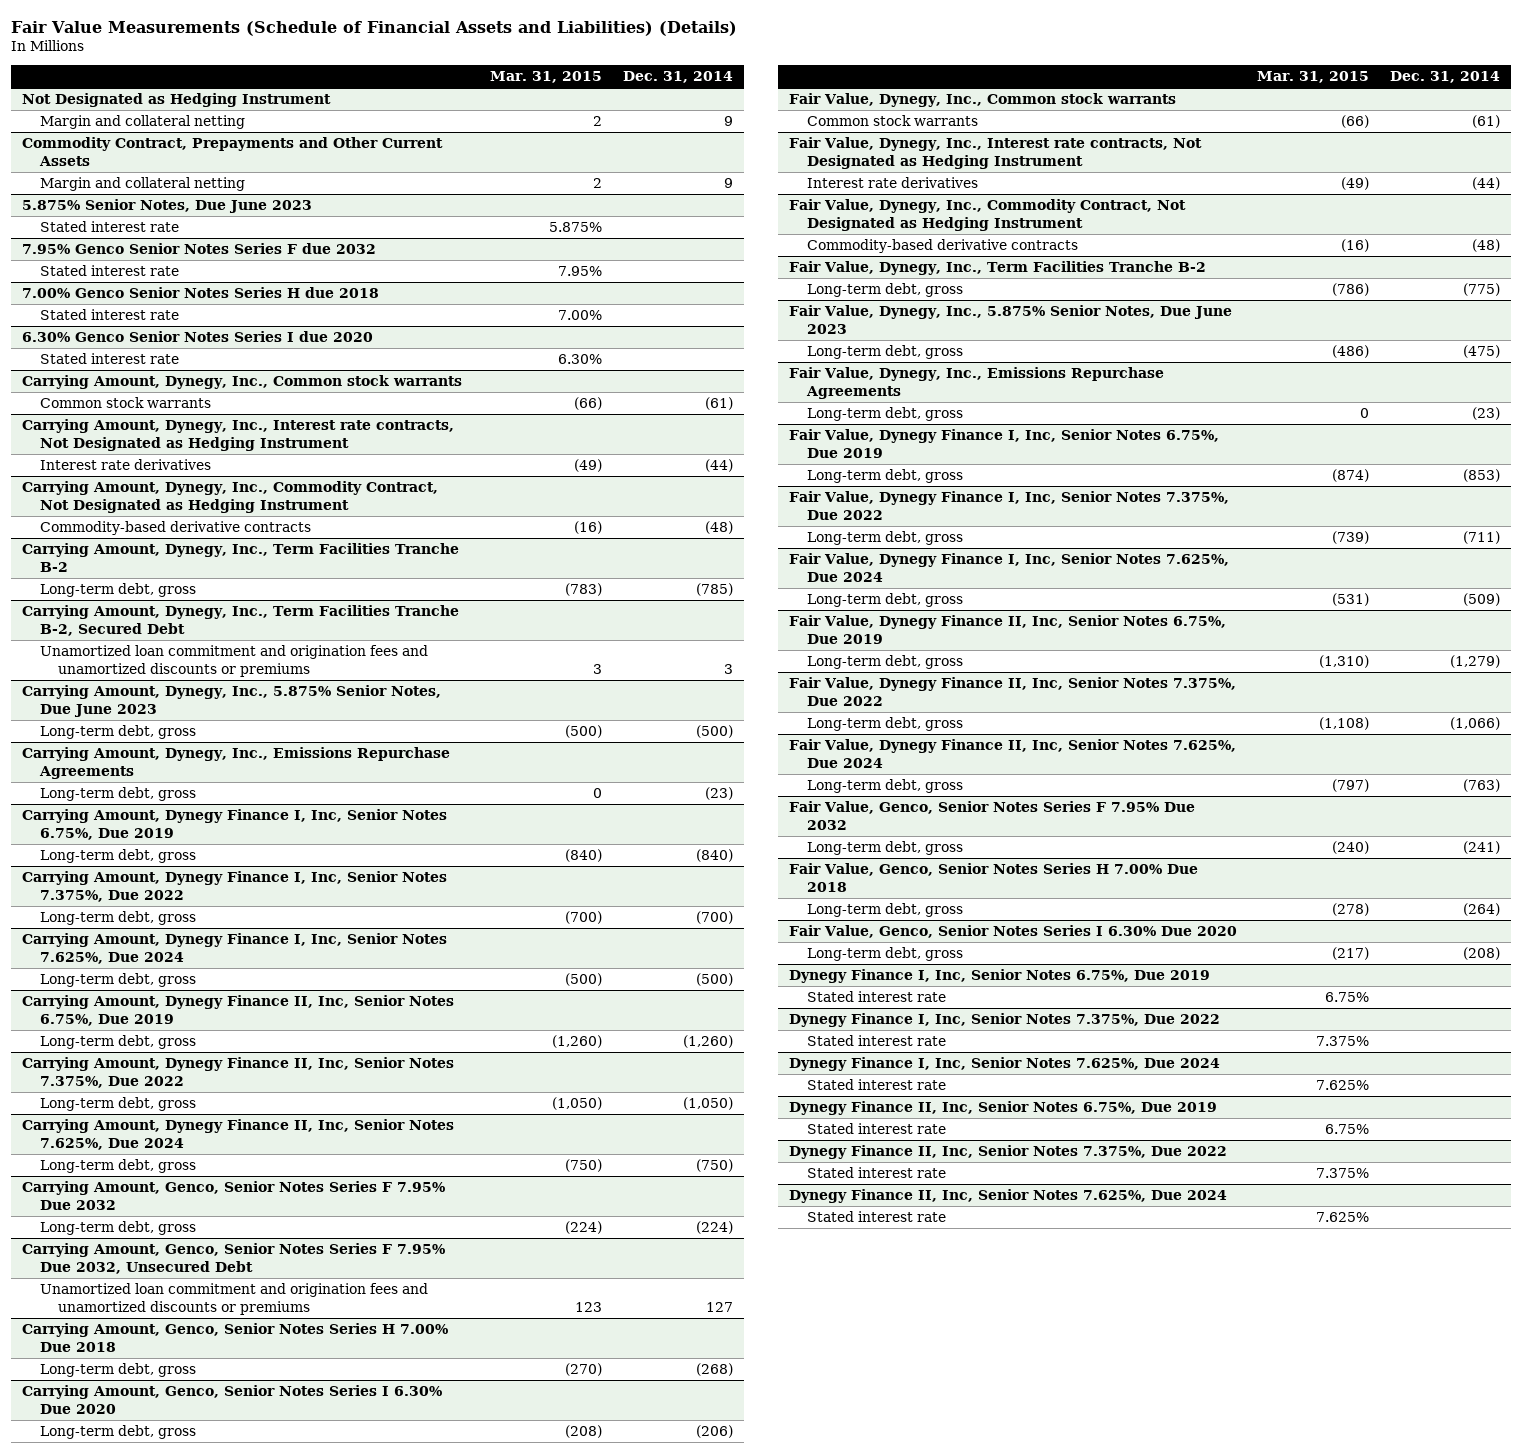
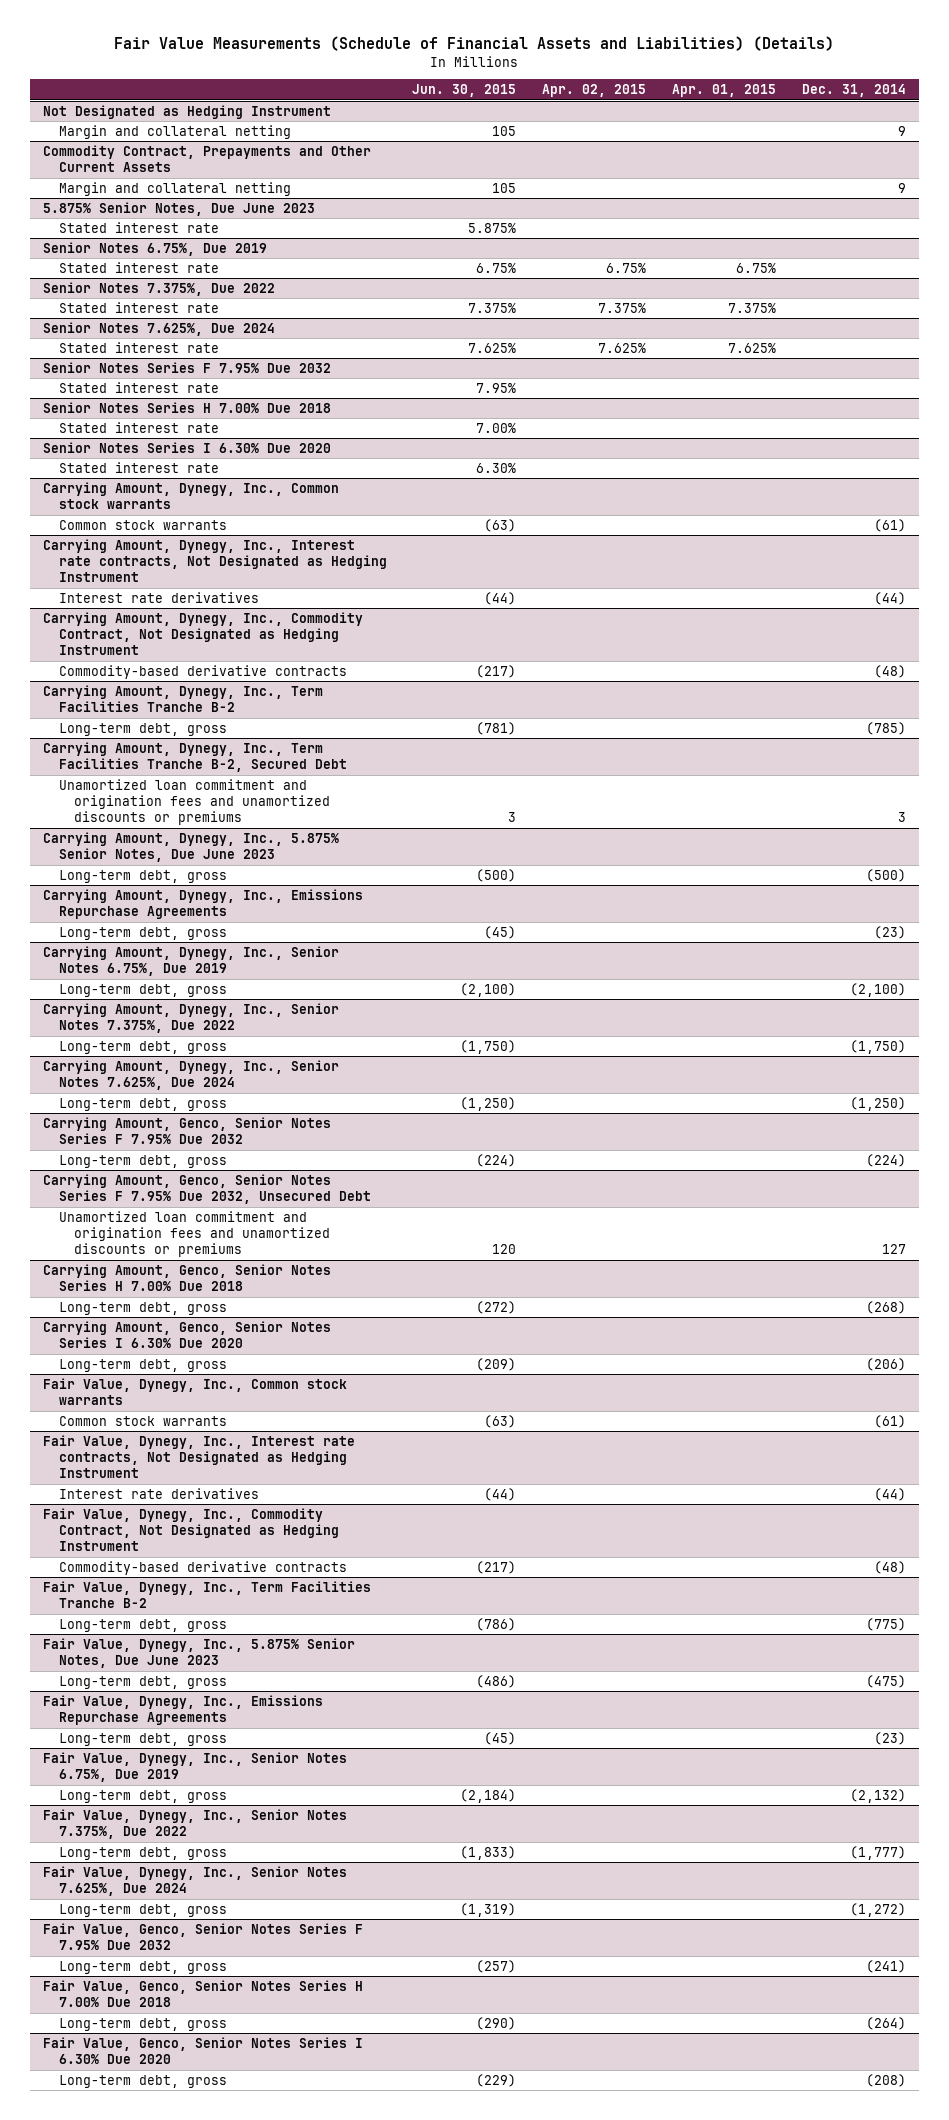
- | Mar. 31, 2015 | Dec. 31, 2014
+ | Jun. 30, 2015 | Apr. 02, 2015 | Apr. 01, 2015 | Dec. 31, 2014
- 7.95% Genco Senior Notes Series F due 2032
+ Senior Notes 6.75%, Due 2019
- 7.00% Genco Senior Notes Series H due 2018
+ Senior Notes 7.375%, Due 2022
- 6.30% Genco Senior Notes Series I due 2020
+ Senior Notes 7.625%, Due 2024
+ Senior Notes Series F 7.95% Due 2032
+ Stated interest rate | 7.95% | | |
+ Senior Notes Series H 7.00% Due 2018
+ Stated interest rate | 7.00% | | |
+ Senior Notes Series I 6.30% Due 2020
+ Stated interest rate | 6.30% | | |
- Carrying Amount, Dynegy Finance I, Inc, Senior Notes 6.75%, Due 2019
- Long-term debt, gross | (840) | (840)
- Carrying Amount, Dynegy Finance I, Inc, Senior Notes 7.375%, Due 2022
- Long-term debt, gross | (700) | (700)
- Carrying Amount, Dynegy Finance I, Inc, Senior Notes 7.625%, Due 2024
- Long-term debt, gross | (500) | (500)
- Carrying Amount, Dynegy Finance II, Inc, Senior Notes 6.75%, Due 2019
- Long-term debt, gross | (1,260) | (1,260)
- Carrying Amount, Dynegy Finance II, Inc, Senior Notes 7.375%, Due 2022
- Long-term debt, gross | (1,050) | (1,050)
- Carrying Amount, Dynegy Finance II, Inc, Senior Notes 7.625%, Due 2024
- Long-term debt, gross | (750) | (750)
+ Carrying Amount, Dynegy, Inc., Senior Notes 6.75%, Due 2019
+ Long-term debt, gross | (2,100) | | | (2,100)
+ Carrying Amount, Dynegy, Inc., Senior Notes 7.375%, Due 2022
+ Long-term debt, gross | (1,750) | | | (1,750)
+ Carrying Amount, Dynegy, Inc., Senior Notes 7.625%, Due 2024
+ Long-term debt, gross | (1,250) | | | (1,250)
- Fair Value, Dynegy Finance I, Inc, Senior Notes 6.75%, Due 2019
- Long-term debt, gross | (874) | (853)
- Fair Value, Dynegy Finance I, Inc, Senior Notes 7.375%, Due 2022
- Long-term debt, gross | (739) | (711)
- Fair Value, Dynegy Finance I, Inc, Senior Notes 7.625%, Due 2024
- Long-term debt, gross | (531) | (509)
- Fair Value, Dynegy Finance II, Inc, Senior Notes 6.75%, Due 2019
- Long-term debt, gross | (1,310) | (1,279)
- Fair Value, Dynegy Finance II, Inc, Senior Notes 7.375%, Due 2022
- Long-term debt, gross | (1,108) | (1,066)
- Fair Value, Dynegy Finance II, Inc, Senior Notes 7.625%, Due 2024
- Long-term debt, gross | (797) | (763)
+ Fair Value, Dynegy, Inc., Senior Notes 6.75%, Due 2019
+ Long-term debt, gross | (2,184) | | | (2,132)
+ Fair Value, Dynegy, Inc., Senior Notes 7.375%, Due 2022
+ Long-term debt, gross | (1,833) | | | (1,777)
+ Fair Value, Dynegy, Inc., Senior Notes 7.625%, Due 2024
+ Long-term debt, gross | (1,319) | | | (1,272)
- Dynegy Finance I, Inc, Senior Notes 6.75%, Due 2019
- Stated interest rate | 6.75% |
- Dynegy Finance I, Inc, Senior Notes 7.375%, Due 2022
- Stated interest rate | 7.375% |
- Dynegy Finance I, Inc, Senior Notes 7.625%, Due 2024
- Stated interest rate | 7.625% |
- Dynegy Finance II, Inc, Senior Notes 6.75%, Due 2019
- Stated interest rate | 6.75% |
- Dynegy Finance II, Inc, Senior Notes 7.375%, Due 2022
- Stated interest rate | 7.375% |
- Dynegy Finance II, Inc, Senior Notes 7.625%, Due 2024
- Stated interest rate | 7.625% |

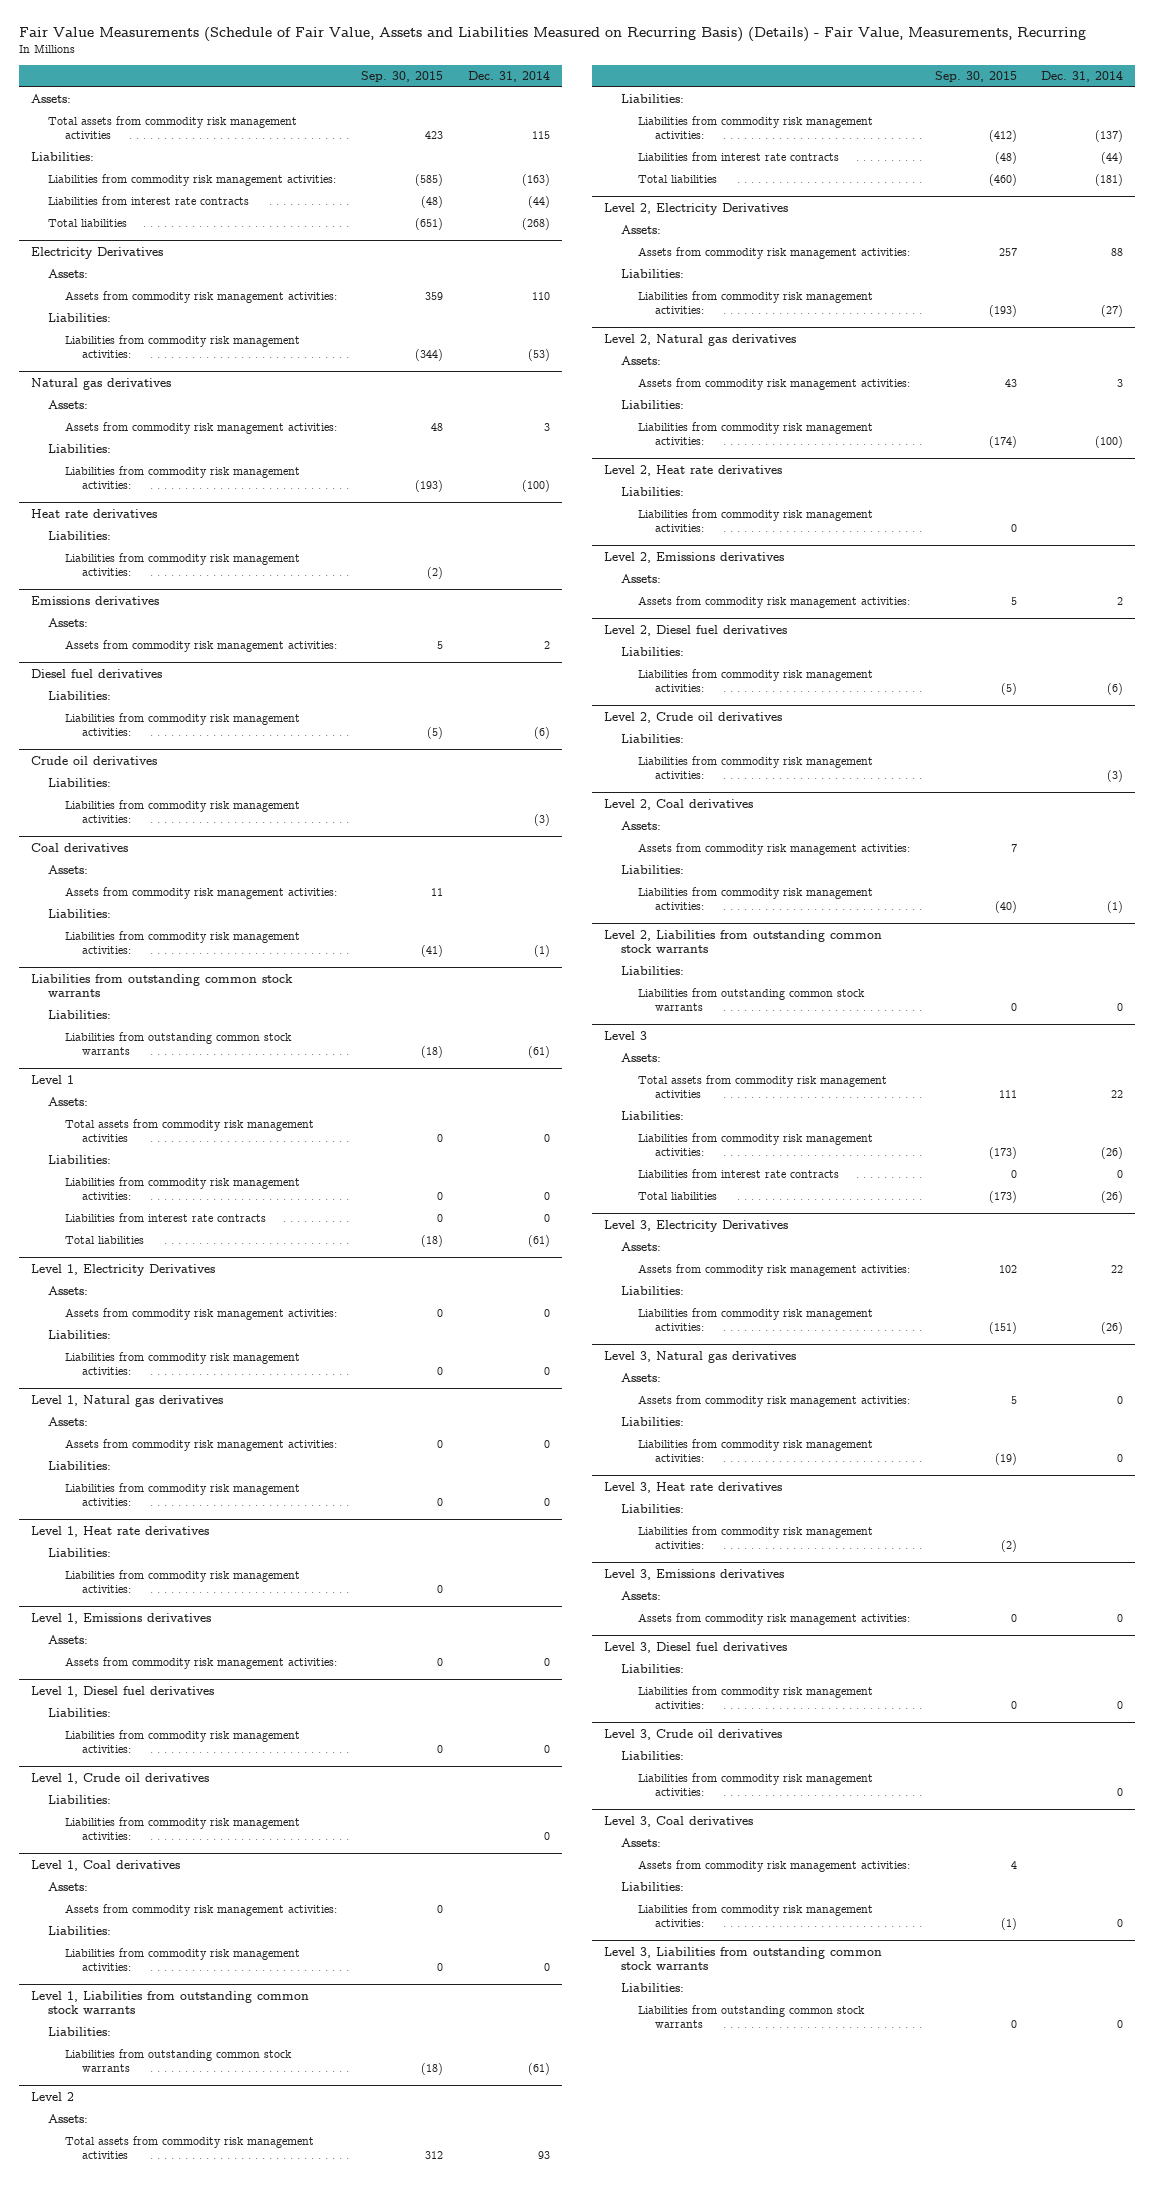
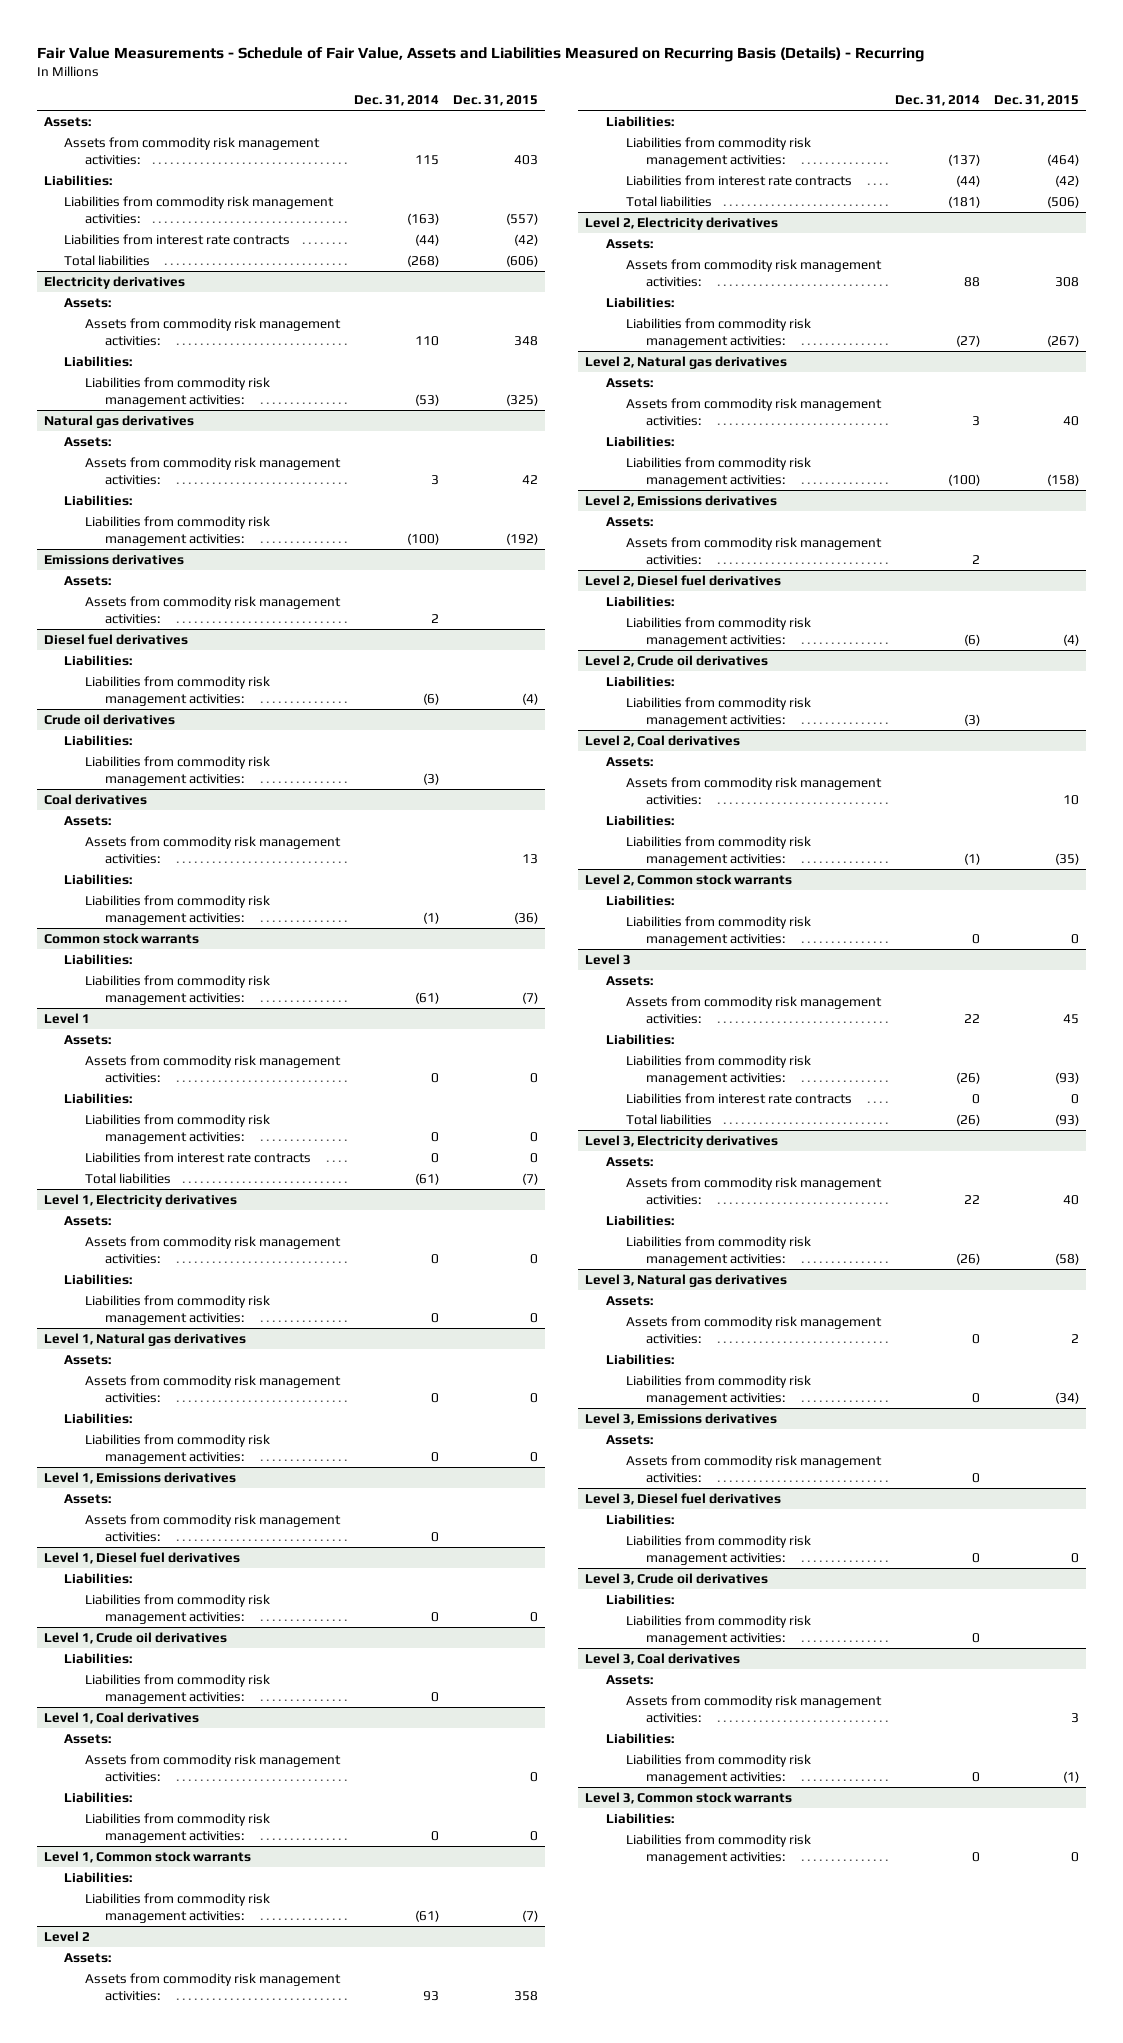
- Fair Value Measurements (Schedule of Fair Value, Assets and Liabilities Measured on Recurring Basis) (Details) - Fair Value, Measurements, Recurring
+ Fair Value Measurements - Schedule of Fair Value, Assets and Liabilities Measured on Recurring Basis (Details) - Recurring
- | Sep. 30, 2015 | Dec. 31, 2014
+ | Dec. 31, 2014 | Dec. 31, 2015
- Total assets from commodity risk management activities | 423 | 115
+ Assets from commodity risk management activities: | 115 | 403
- Electricity Derivatives
+ Electricity derivatives
- Heat rate derivatives
- Liabilities:
- Liabilities from commodity risk management activities: | (2) |
- Liabilities from outstanding common stock warrants
+ Common stock warrants
- Liabilities from outstanding common stock warrants | (18) | (61)
+ Liabilities from commodity risk management activities: | (61) | (7)
@ Level 1
- Total assets from commodity risk management activities | 0 | 0
+ Assets from commodity risk management activities: | 0 | 0
- Level 1, Electricity Derivatives
+ Level 1, Electricity derivatives
- Level 1, Heat rate derivatives
- Liabilities:
- Liabilities from commodity risk management activities: | 0 |
- Level 1, Liabilities from outstanding common stock warrants
+ Level 1, Common stock warrants
- Liabilities from outstanding common stock warrants | (18) | (61)
+ Liabilities from commodity risk management activities: | (61) | (7)
@ Level 2
- Total assets from commodity risk management activities | 312 | 93
+ Assets from commodity risk management activities: | 93 | 358
- Level 2, Electricity Derivatives
+ Level 2, Electricity derivatives
- Level 2, Heat rate derivatives
- Liabilities:
- Liabilities from commodity risk management activities: | 0 |
- Level 2, Liabilities from outstanding common stock warrants
+ Level 2, Common stock warrants
- Liabilities from outstanding common stock warrants | 0 | 0
+ Liabilities from commodity risk management activities: | 0 | 0
@ Level 3
- Total assets from commodity risk management activities | 111 | 22
+ Assets from commodity risk management activities: | 22 | 45
- Level 3, Electricity Derivatives
+ Level 3, Electricity derivatives
- Level 3, Heat rate derivatives
- Liabilities:
- Liabilities from commodity risk management activities: | (2) |
- Level 3, Liabilities from outstanding common stock warrants
+ Level 3, Common stock warrants
- Liabilities from outstanding common stock warrants | 0 | 0
+ Liabilities from commodity risk management activities: | 0 | 0

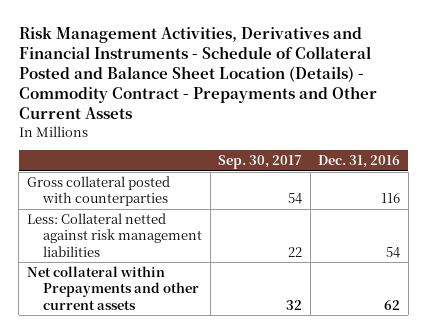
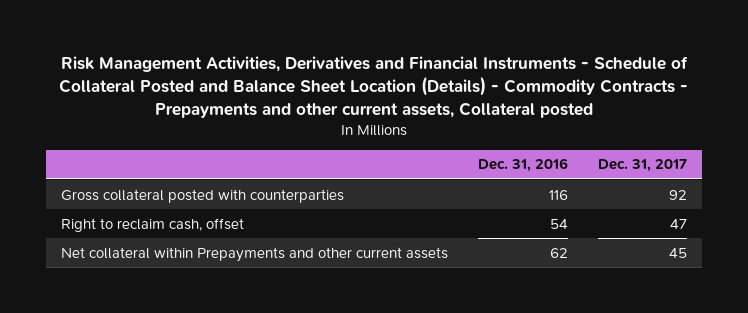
- Risk Management Activities, Derivatives and Financial Instruments - Schedule of Collateral Posted and Balance Sheet Location (Details) - Commodity Contract - Prepayments and Other Current Assets
+ Risk Management Activities, Derivatives and Financial Instruments - Schedule of Collateral Posted and Balance Sheet Location (Details) - Commodity Contracts - Prepayments and other current assets, Collateral posted
- | Sep. 30, 2017 | Dec. 31, 2016
+ | Dec. 31, 2016 | Dec. 31, 2017
- Less: Collateral netted against risk management liabilities | 22 | 54
+ Right to reclaim cash, offset | 54 | 47

